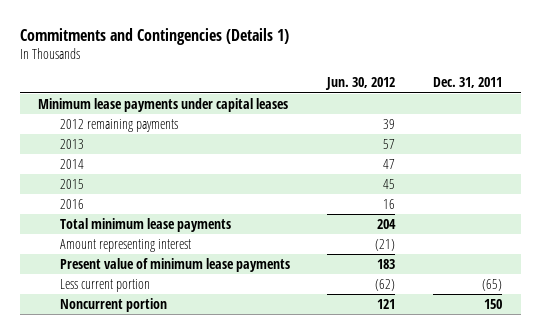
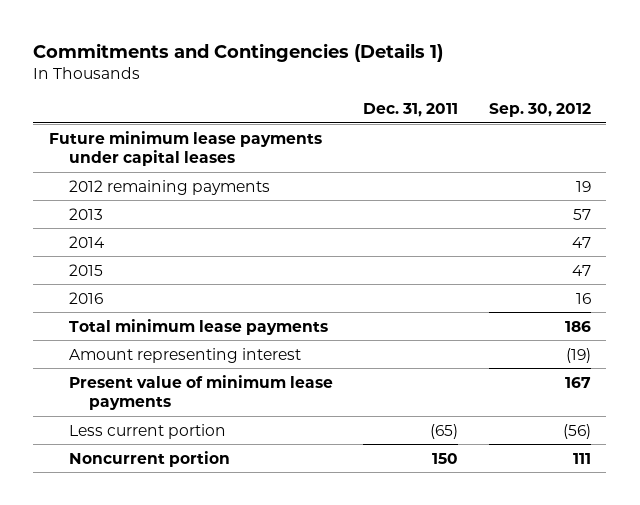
- | Jun. 30, 2012 | Dec. 31, 2011
+ | Dec. 31, 2011 | Sep. 30, 2012
- Minimum lease payments under capital leases
+ Future minimum lease payments under capital leases

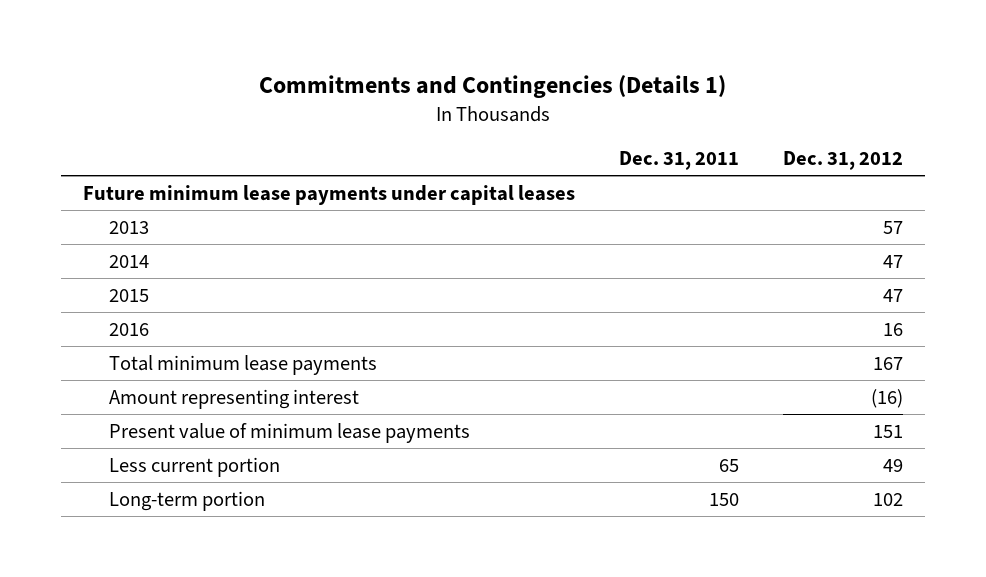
- | Dec. 31, 2011 | Sep. 30, 2012
+ | Dec. 31, 2011 | Dec. 31, 2012
- 2012 remaining payments | | 19
- Less current portion | (65) | (56)
- Noncurrent portion | 150 | 111
+ Less current portion | 65 | 49
+ Long-term portion | 150 | 102

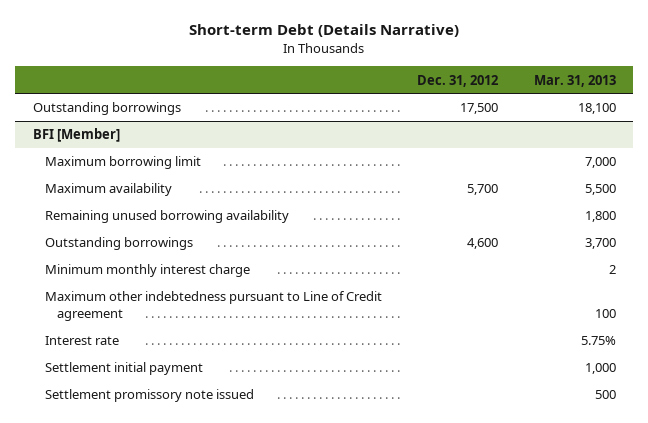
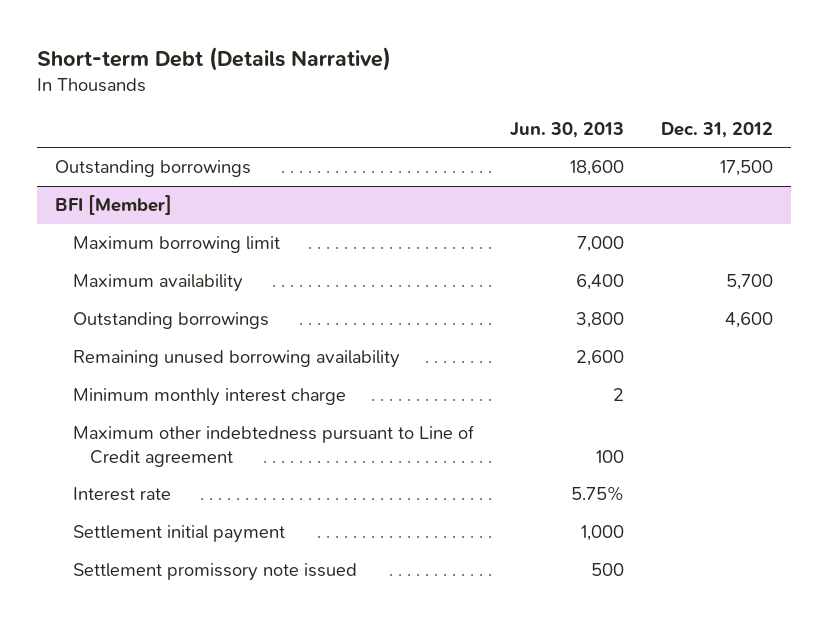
- | Dec. 31, 2012 | Mar. 31, 2013
+ | Jun. 30, 2013 | Dec. 31, 2012
@ BFI [Member]
moved down: Remaining unused borrowing availability | 2,600 |

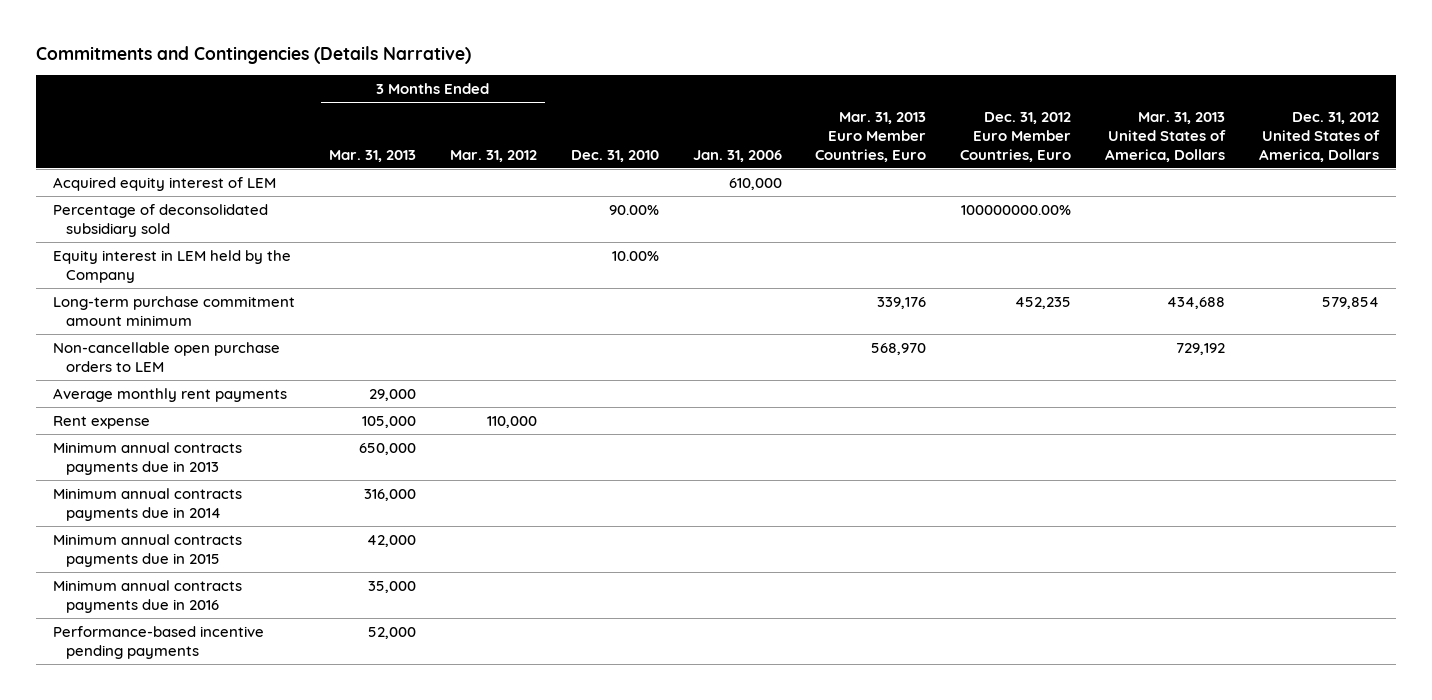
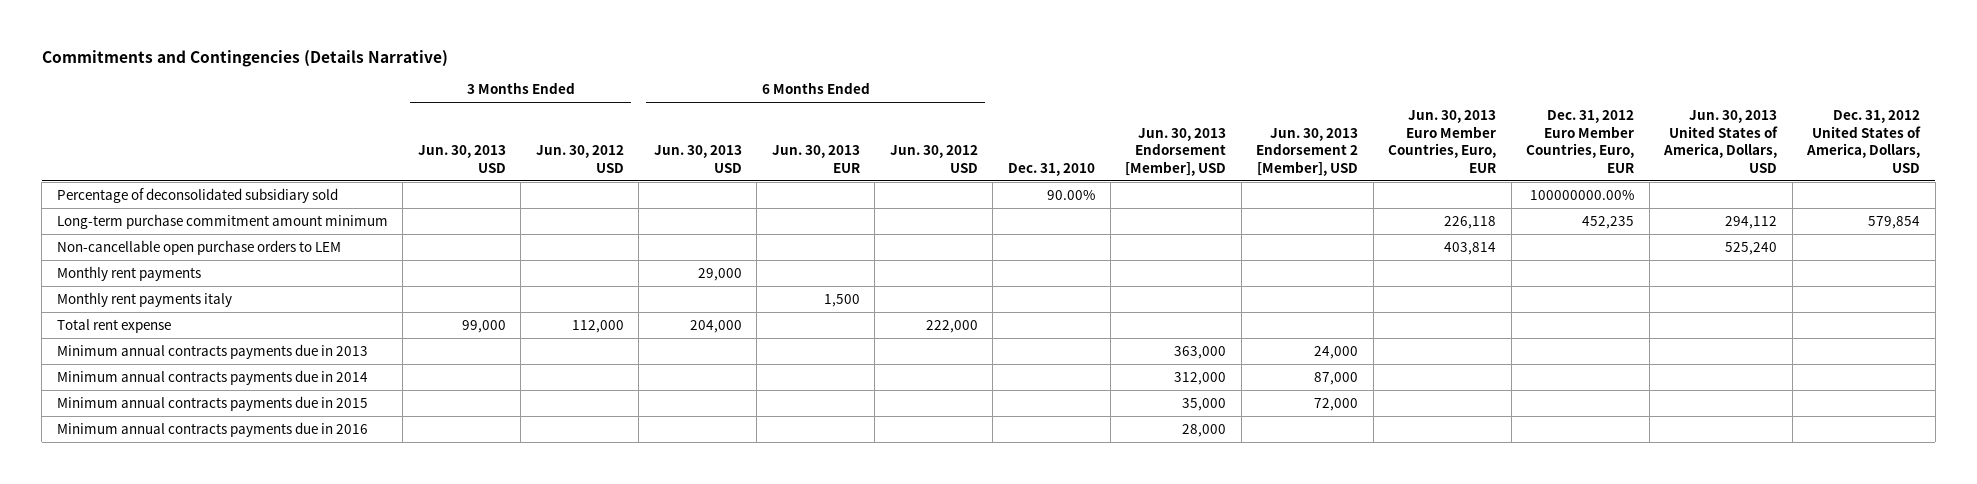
- | 3 Months Ended Mar. 31, 2013 | 3 Months Ended Mar. 31, 2012 | Dec. 31, 2010 | Jan. 31, 2006 | Mar. 31, 2013 Euro Member Countries, Euro | Dec. 31, 2012 Euro Member Countries, Euro | Mar. 31, 2013 United States of America, Dollars | Dec. 31, 2012 United States of America, Dollars
+ | 3 Months Ended Jun. 30, 2013 USD | 3 Months Ended Jun. 30, 2012 USD | 6 Months Ended Jun. 30, 2013 USD | 6 Months Ended Jun. 30, 2013 EUR | 6 Months Ended Jun. 30, 2012 USD | Dec. 31, 2010 | Jun. 30, 2013 Endorsement [Member], USD | Jun. 30, 2013 Endorsement 2 [Member], USD | Jun. 30, 2013 Euro Member Countries, Euro, EUR | Dec. 31, 2012 Euro Member Countries, Euro, EUR | Jun. 30, 2013 United States of America, Dollars, USD | Dec. 31, 2012 United States of America, Dollars, USD
- Acquired equity interest of LEM | | | | 610,000 | | | |
- Equity interest in LEM held by the Company | | | 10.00% | | | | |
- Average monthly rent payments | 29,000 | | | | | | |
- Rent expense | 105,000 | 110,000 | | | | | |
+ Monthly rent payments | | | 29,000 | | | | | | | | |
+ Monthly rent payments italy | | | | 1,500 | | | | | | | |
+ Total rent expense | 99,000 | 112,000 | 204,000 | | 222,000 | | | | | | |
- Performance-based incentive pending payments | 52,000 | | | | | | |

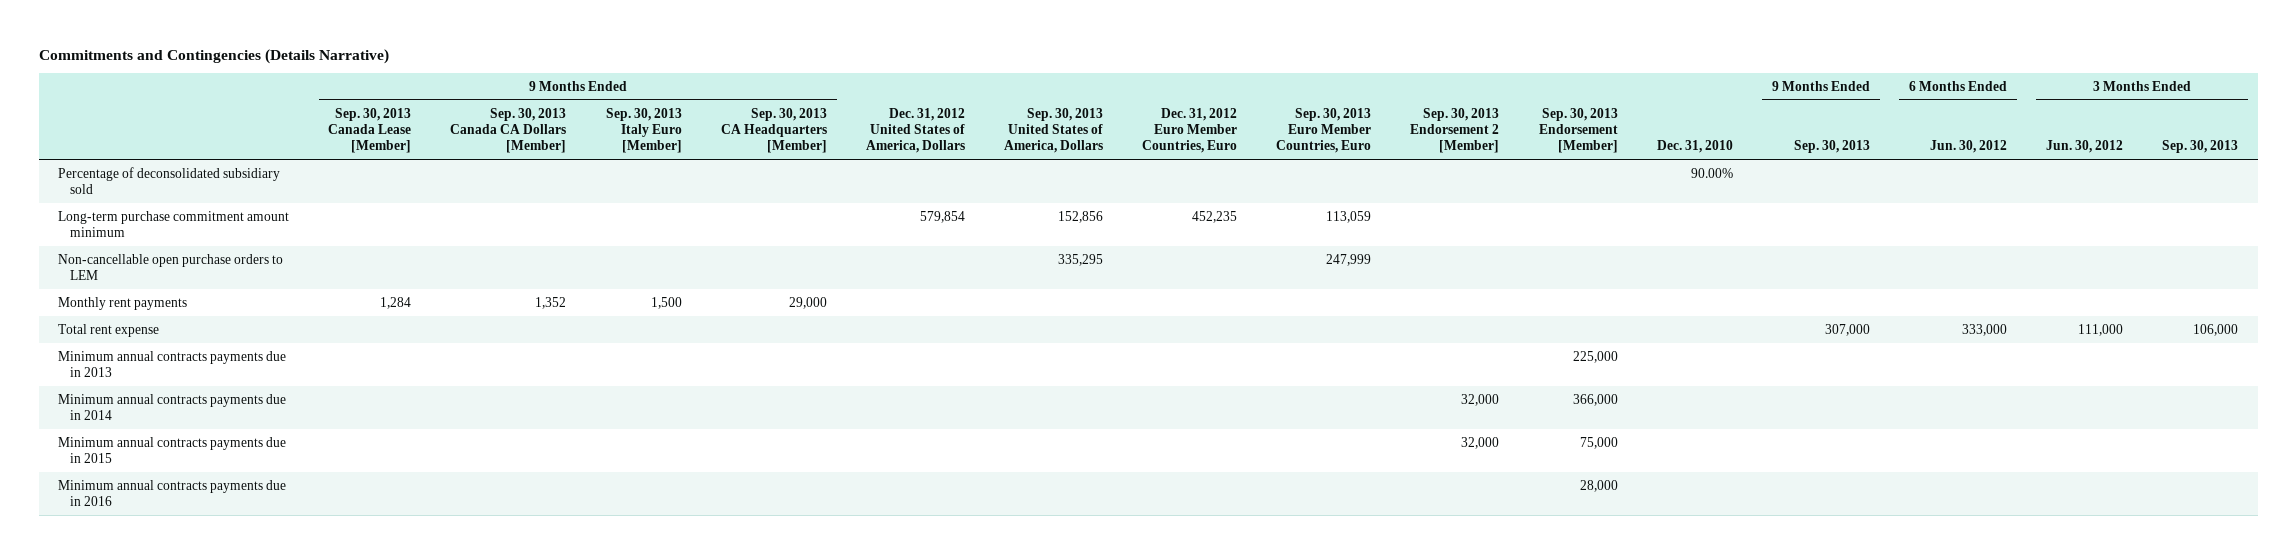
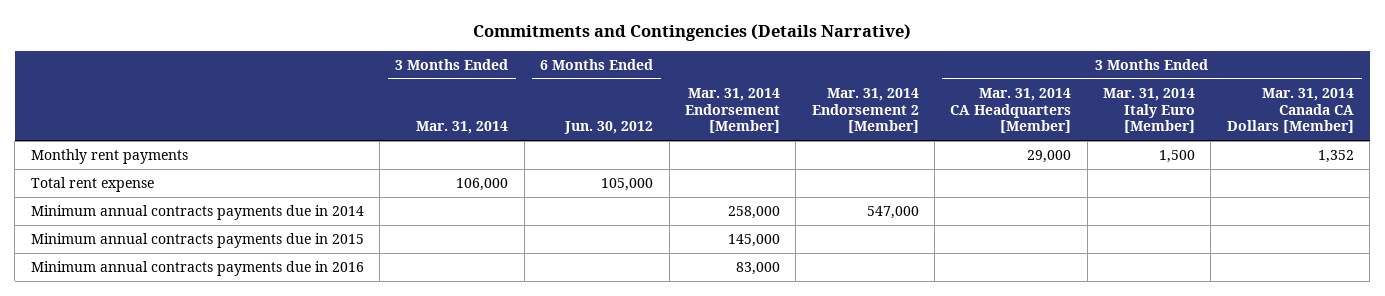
- | 9 Months Ended Sep. 30, 2013 Canada Lease [Member] | 9 Months Ended Sep. 30, 2013 Canada CA Dollars [Member] | 9 Months Ended Sep. 30, 2013 Italy Euro [Member] | 9 Months Ended Sep. 30, 2013 CA Headquarters [Member] | Dec. 31, 2012 United States of America, Dollars | Sep. 30, 2013 United States of America, Dollars | Dec. 31, 2012 Euro Member Countries, Euro | Sep. 30, 2013 Euro Member Countries, Euro | Sep. 30, 2013 Endorsement 2 [Member] | Sep. 30, 2013 Endorsement [Member] | Dec. 31, 2010 | 9 Months Ended Sep. 30, 2013 | 6 Months Ended Jun. 30, 2012 | 3 Months Ended Jun. 30, 2012 | 3 Months Ended Sep. 30, 2013
+ | 3 Months Ended Mar. 31, 2014 | 6 Months Ended Jun. 30, 2012 | Mar. 31, 2014 Endorsement [Member] | Mar. 31, 2014 Endorsement 2 [Member] | 3 Months Ended Mar. 31, 2014 CA Headquarters [Member] | 3 Months Ended Mar. 31, 2014 Italy Euro [Member] | 3 Months Ended Mar. 31, 2014 Canada CA Dollars [Member]
- Percentage of deconsolidated subsidiary sold | | | | | | | | | | | 90.00% | | | |
- Long-term purchase commitment amount minimum | | | | | 579,854 | 152,856 | 452,235 | 113,059 | | | | | | |
- Non-cancellable open purchase orders to LEM | | | | | | 335,295 | | 247,999 | | | | | | |
- Total rent expense | | | | | | | | | | | | 307,000 | 333,000 | 111,000 | 106,000
- Minimum annual contracts payments due in 2013 | | | | | | | | | | 225,000 | | | | |
+ Total rent expense | 106,000 | 105,000 | | | | |

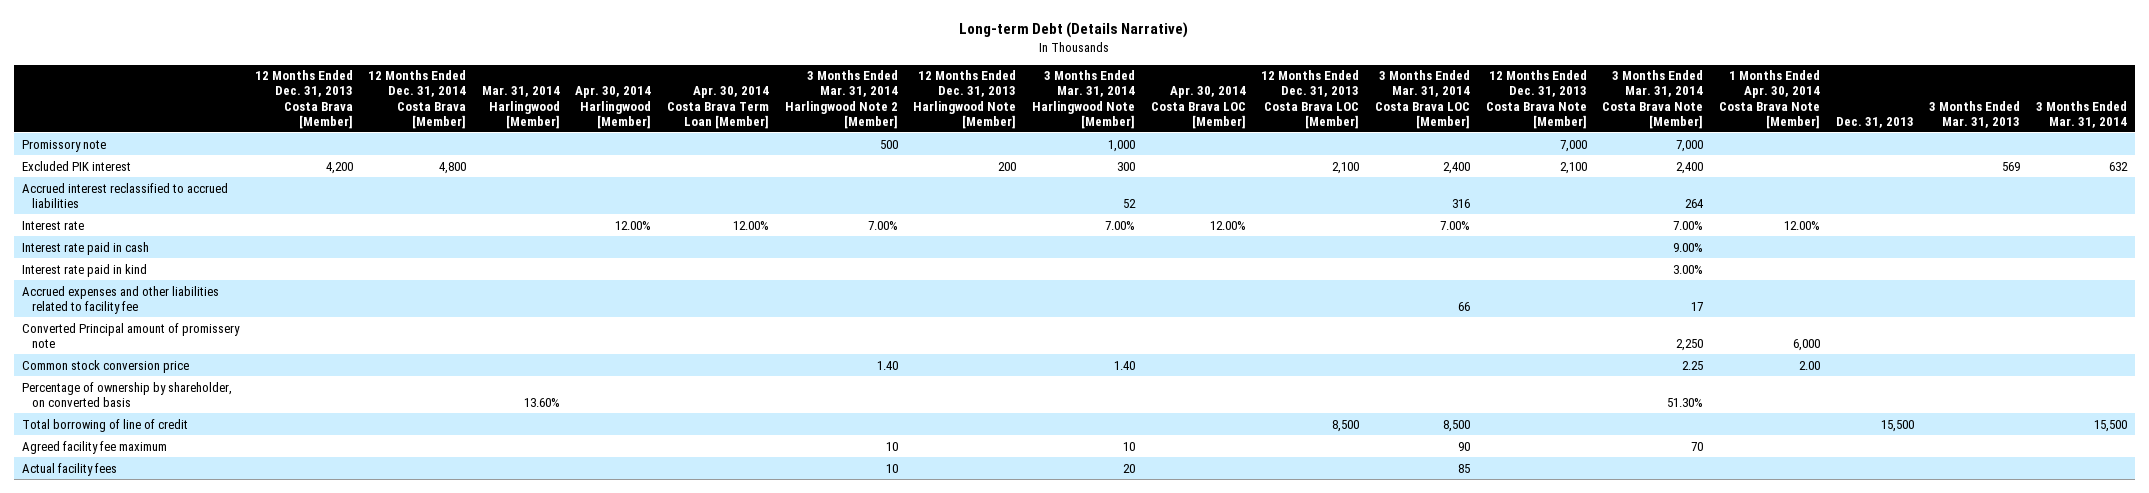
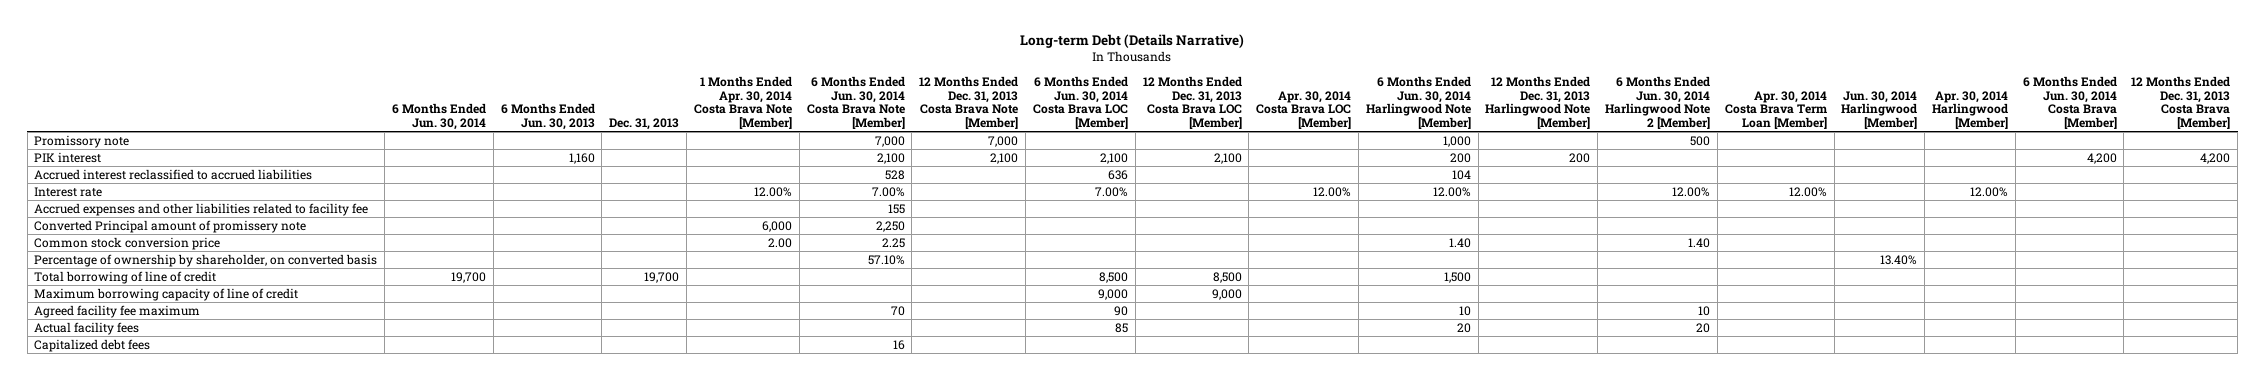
- | 12 Months Ended Dec. 31, 2013 Costa Brava [Member] | 12 Months Ended Dec. 31, 2014 Costa Brava [Member] | Mar. 31, 2014 Harlingwood [Member] | Apr. 30, 2014 Harlingwood [Member] | Apr. 30, 2014 Costa Brava Term Loan [Member] | 3 Months Ended Mar. 31, 2014 Harlingwood Note 2 [Member] | 12 Months Ended Dec. 31, 2013 Harlingwood Note [Member] | 3 Months Ended Mar. 31, 2014 Harlingwood Note [Member] | Apr. 30, 2014 Costa Brava LOC [Member] | 12 Months Ended Dec. 31, 2013 Costa Brava LOC [Member] | 3 Months Ended Mar. 31, 2014 Costa Brava LOC [Member] | 12 Months Ended Dec. 31, 2013 Costa Brava Note [Member] | 3 Months Ended Mar. 31, 2014 Costa Brava Note [Member] | 1 Months Ended Apr. 30, 2014 Costa Brava Note [Member] | Dec. 31, 2013 | 3 Months Ended Mar. 31, 2013 | 3 Months Ended Mar. 31, 2014
+ | 6 Months Ended Jun. 30, 2014 | 6 Months Ended Jun. 30, 2013 | Dec. 31, 2013 | 1 Months Ended Apr. 30, 2014 Costa Brava Note [Member] | 6 Months Ended Jun. 30, 2014 Costa Brava Note [Member] | 12 Months Ended Dec. 31, 2013 Costa Brava Note [Member] | 6 Months Ended Jun. 30, 2014 Costa Brava LOC [Member] | 12 Months Ended Dec. 31, 2013 Costa Brava LOC [Member] | Apr. 30, 2014 Costa Brava LOC [Member] | 6 Months Ended Jun. 30, 2014 Harlingwood Note [Member] | 12 Months Ended Dec. 31, 2013 Harlingwood Note [Member] | 6 Months Ended Jun. 30, 2014 Harlingwood Note 2 [Member] | Apr. 30, 2014 Costa Brava Term Loan [Member] | Jun. 30, 2014 Harlingwood [Member] | Apr. 30, 2014 Harlingwood [Member] | 6 Months Ended Jun. 30, 2014 Costa Brava [Member] | 12 Months Ended Dec. 31, 2013 Costa Brava [Member]
- Excluded PIK interest | 4,200 | 4,800 | | | | | 200 | 300 | | 2,100 | 2,400 | 2,100 | 2,400 | | | 569 | 632
+ PIK interest | | 1,160 | | | 2,100 | 2,100 | 2,100 | 2,100 | | 200 | 200 | | | | | 4,200 | 4,200
- Interest rate paid in cash | | | | | | | | | | | | | 9.00% | | | |
- Interest rate paid in kind | | | | | | | | | | | | | 3.00% | | | |
- Total borrowing of line of credit | | | | | | | | | | 8,500 | 8,500 | | | | 15,500 | | 15,500
+ Total borrowing of line of credit | 19,700 | | 19,700 | | | | 8,500 | 8,500 | | 1,500 | | | | | | |
+ Maximum borrowing capacity of line of credit | | | | | | | 9,000 | 9,000 | | | | | | | | |
+ Capitalized debt fees | | | | | 16 | | | | | | | | | | | |

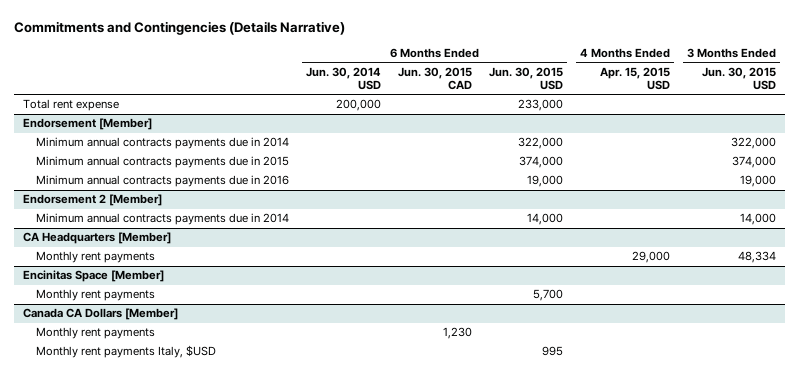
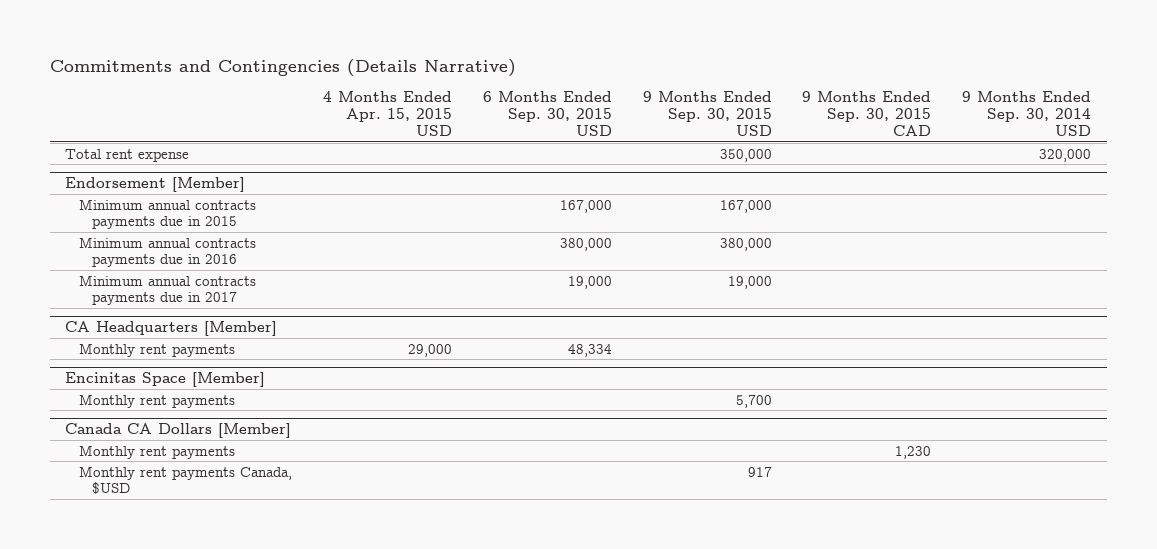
- | 6 Months Ended Jun. 30, 2014 USD | 6 Months Ended Jun. 30, 2015 CAD | 6 Months Ended Jun. 30, 2015 USD | 4 Months Ended Apr. 15, 2015 USD | 3 Months Ended Jun. 30, 2015 USD
+ | 4 Months Ended Apr. 15, 2015 USD | 6 Months Ended Sep. 30, 2015 USD | 9 Months Ended Sep. 30, 2015 USD | 9 Months Ended Sep. 30, 2015 CAD | 9 Months Ended Sep. 30, 2014 USD
@ Endorsement [Member]
- Minimum annual contracts payments due in 2014 | | | 322,000 | | 322,000
- Endorsement 2 [Member]
- Minimum annual contracts payments due in 2014 | | | 14,000 | | 14,000
@ Endorsement [Member]
+ Minimum annual contracts payments due in 2017 | | 19,000 | 19,000 | |
@ Canada CA Dollars [Member]
- Monthly rent payments Italy, $USD | | | 995 | |
+ Monthly rent payments Canada, $USD | | | 917 | |

